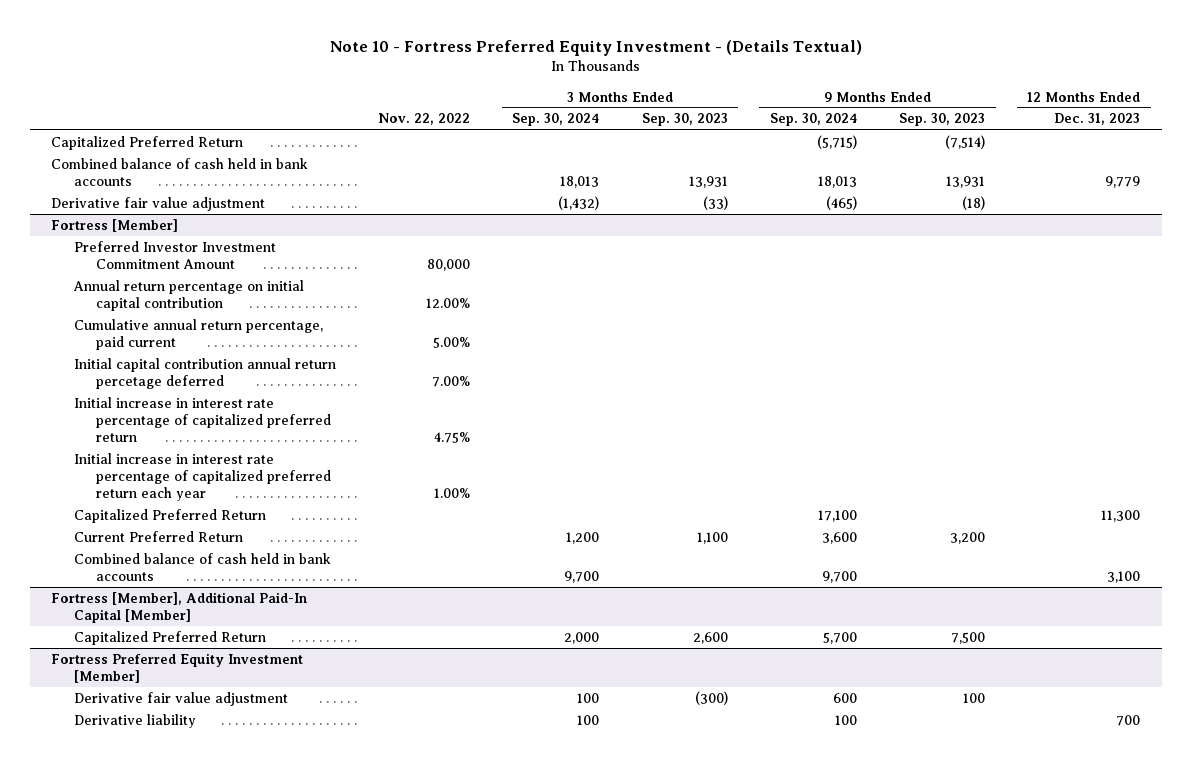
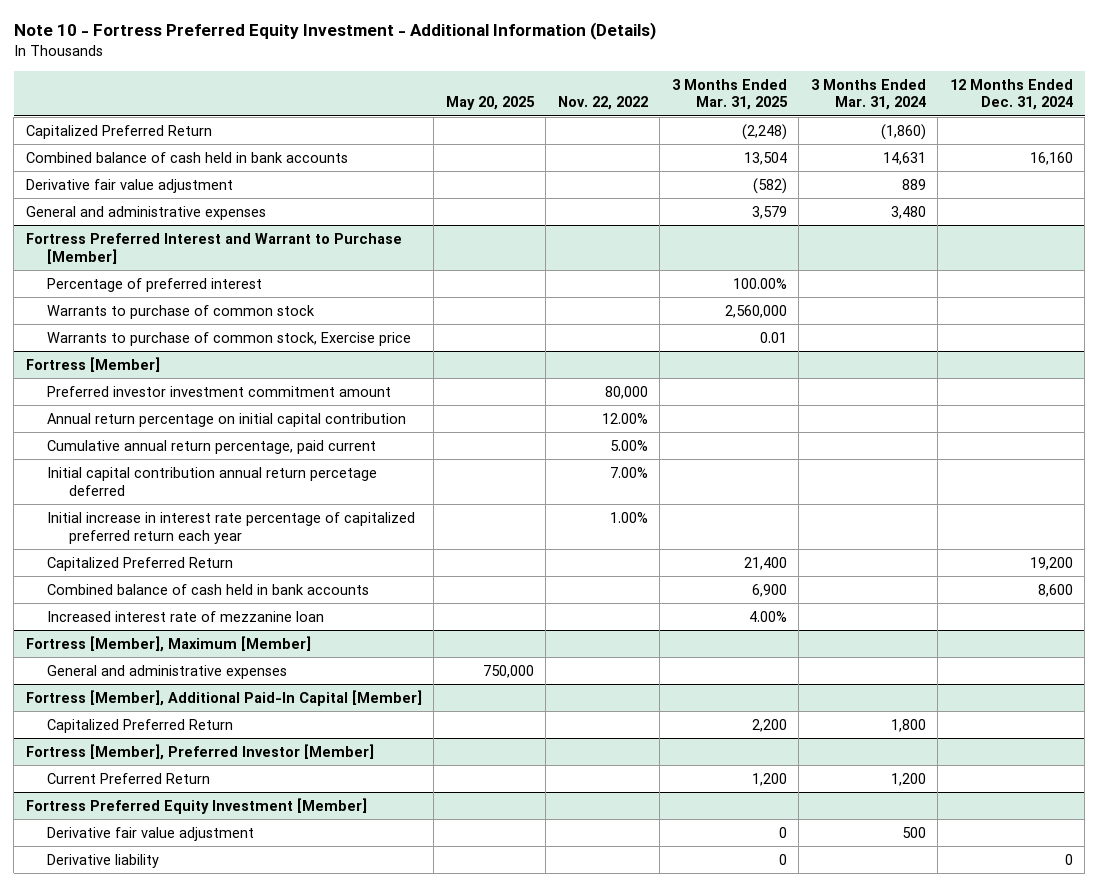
- Note 10 - Fortress Preferred Equity Investment - (Details Textual)
+ Note 10 - Fortress Preferred Equity Investment - Additional Information (Details)
- | Nov. 22, 2022 | 3 Months Ended Sep. 30, 2024 | 3 Months Ended Sep. 30, 2023 | 9 Months Ended Sep. 30, 2024 | 9 Months Ended Sep. 30, 2023 | 12 Months Ended Dec. 31, 2023
+ | May 20, 2025 | Nov. 22, 2022 | 3 Months Ended Mar. 31, 2025 | 3 Months Ended Mar. 31, 2024 | 12 Months Ended Dec. 31, 2024
+ General and administrative expenses | | | 3,579 | 3,480 |
+ Fortress Preferred Interest and Warrant to Purchase [Member]
+ Percentage of preferred interest | | | 100.00% | |
+ Warrants to purchase of common stock | | | 2,560,000 | |
+ Warrants to purchase of common stock, Exercise price | | | 0.01 | |
@ Fortress [Member]
- Preferred Investor Investment Commitment Amount | 80,000 | | | | |
+ Preferred investor investment commitment amount | | 80,000 | | |
- Initial increase in interest rate percentage of capitalized preferred return | 4.75% | | | | |
- Current Preferred Return | | 1,200 | 1,100 | 3,600 | 3,200 |
+ Increased interest rate of mezzanine loan | | | 4.00% | |
+ Fortress [Member], Maximum [Member]
+ General and administrative expenses | 750,000 | | | |
+ Fortress [Member], Preferred Investor [Member]
+ Current Preferred Return | | | 1,200 | 1,200 |

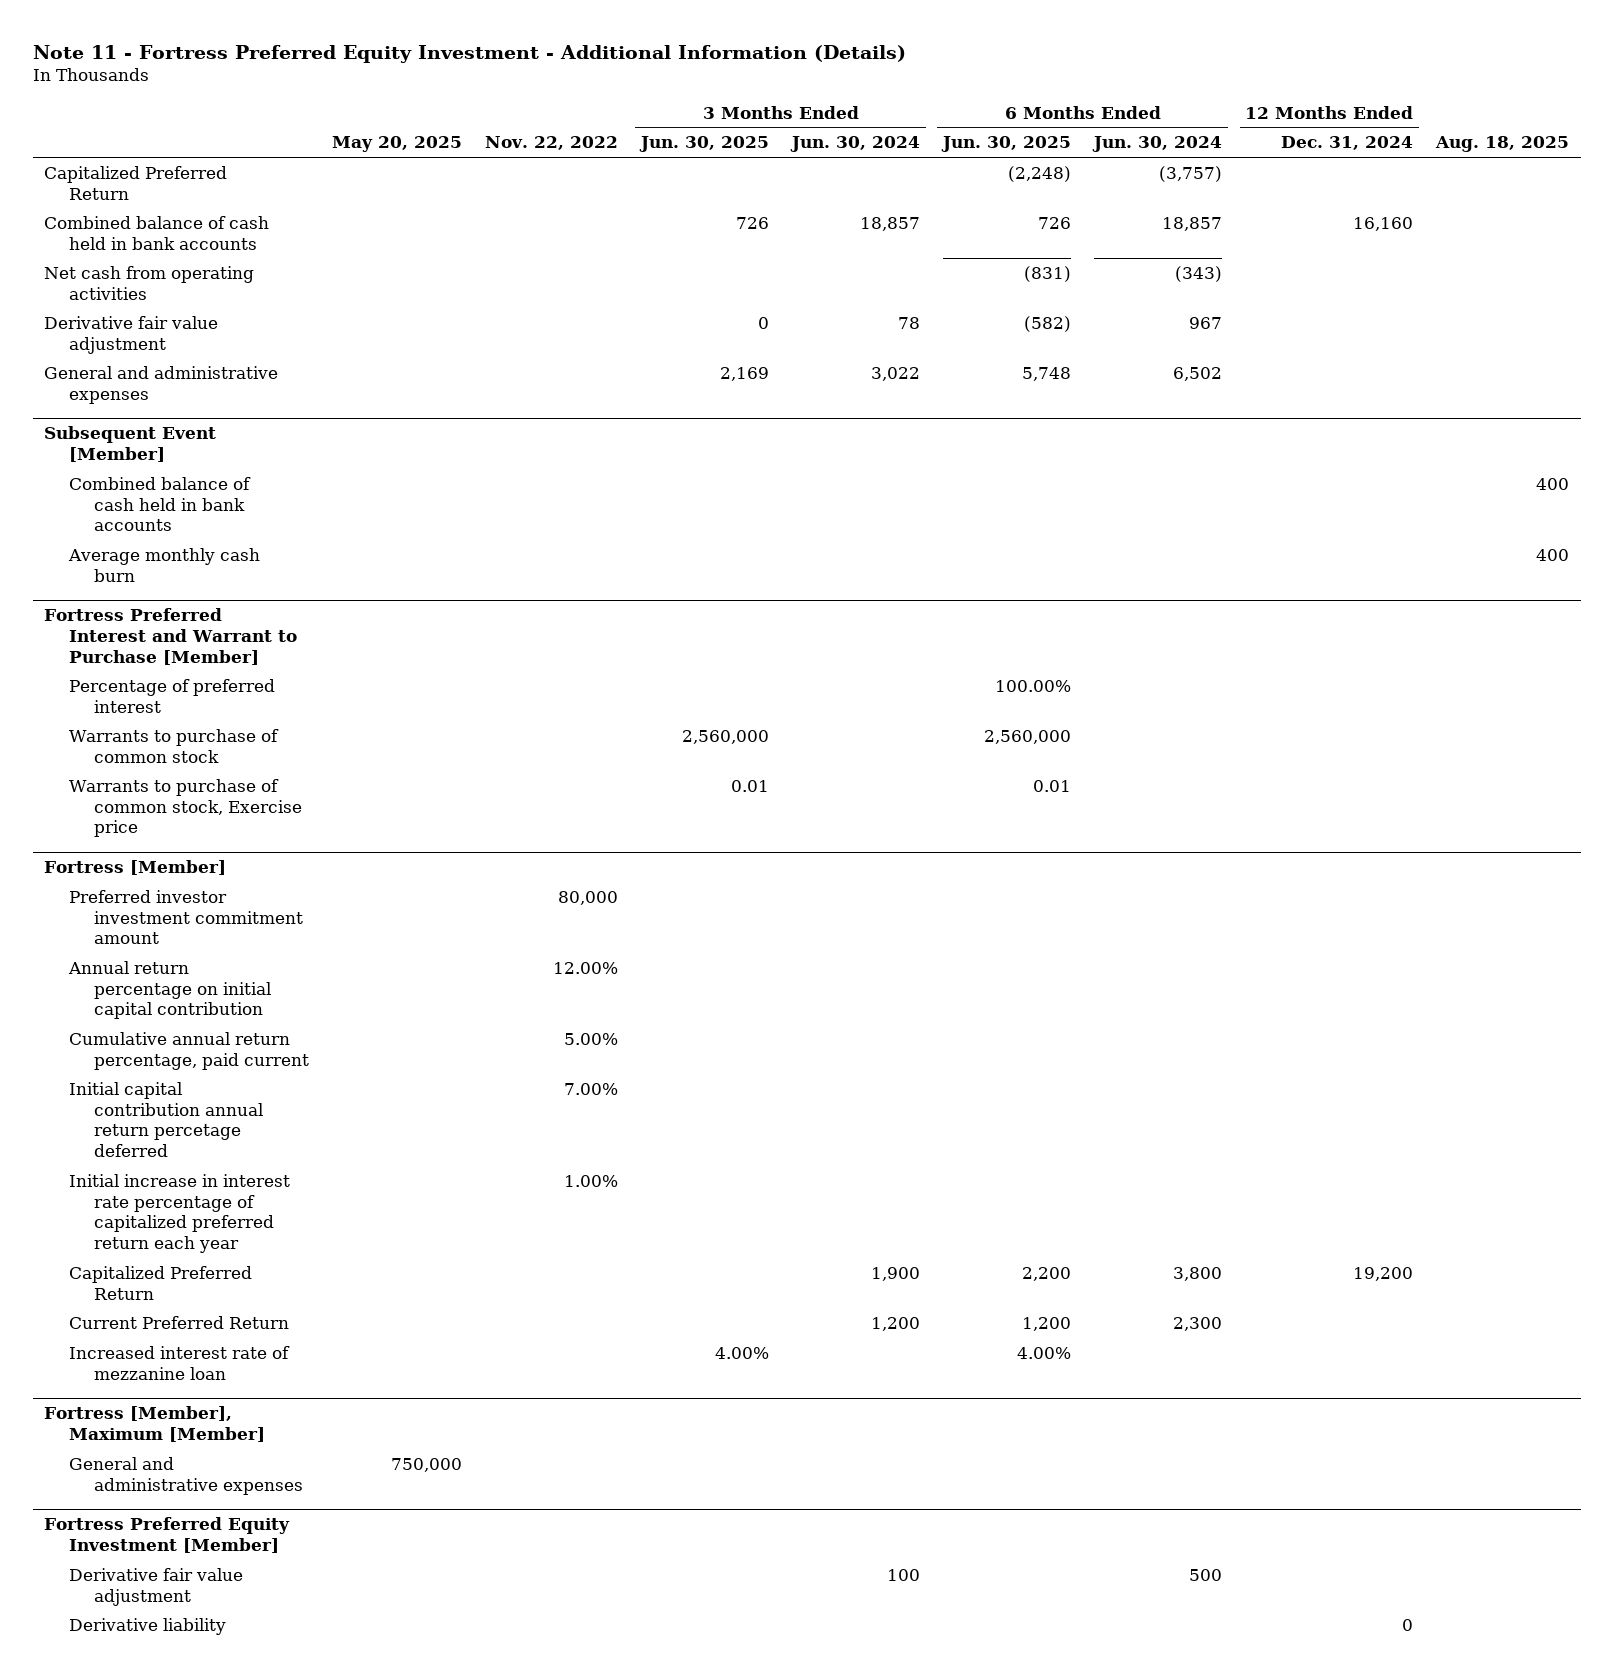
- Note 10 - Fortress Preferred Equity Investment - Additional Information (Details)
+ Note 11 - Fortress Preferred Equity Investment - Additional Information (Details)
- | May 20, 2025 | Nov. 22, 2022 | 3 Months Ended Mar. 31, 2025 | 3 Months Ended Mar. 31, 2024 | 12 Months Ended Dec. 31, 2024
+ | May 20, 2025 | Nov. 22, 2022 | 3 Months Ended Jun. 30, 2025 | 3 Months Ended Jun. 30, 2024 | 6 Months Ended Jun. 30, 2025 | 6 Months Ended Jun. 30, 2024 | 12 Months Ended Dec. 31, 2024 | Aug. 18, 2025
+ Net cash from operating activities | | | | | (831) | (343) | |
+ Subsequent Event [Member]
+ Combined balance of cash held in bank accounts | | | | | | | | 400
+ Average monthly cash burn | | | | | | | | 400
@ Fortress [Member]
- Combined balance of cash held in bank accounts | | | 6,900 | | 8,600
+ Current Preferred Return | | | | 1,200 | 1,200 | 2,300 | |
- Fortress [Member], Additional Paid-In Capital [Member]
- Capitalized Preferred Return | | | 2,200 | 1,800 |
- Fortress [Member], Preferred Investor [Member]
- Current Preferred Return | | | 1,200 | 1,200 |

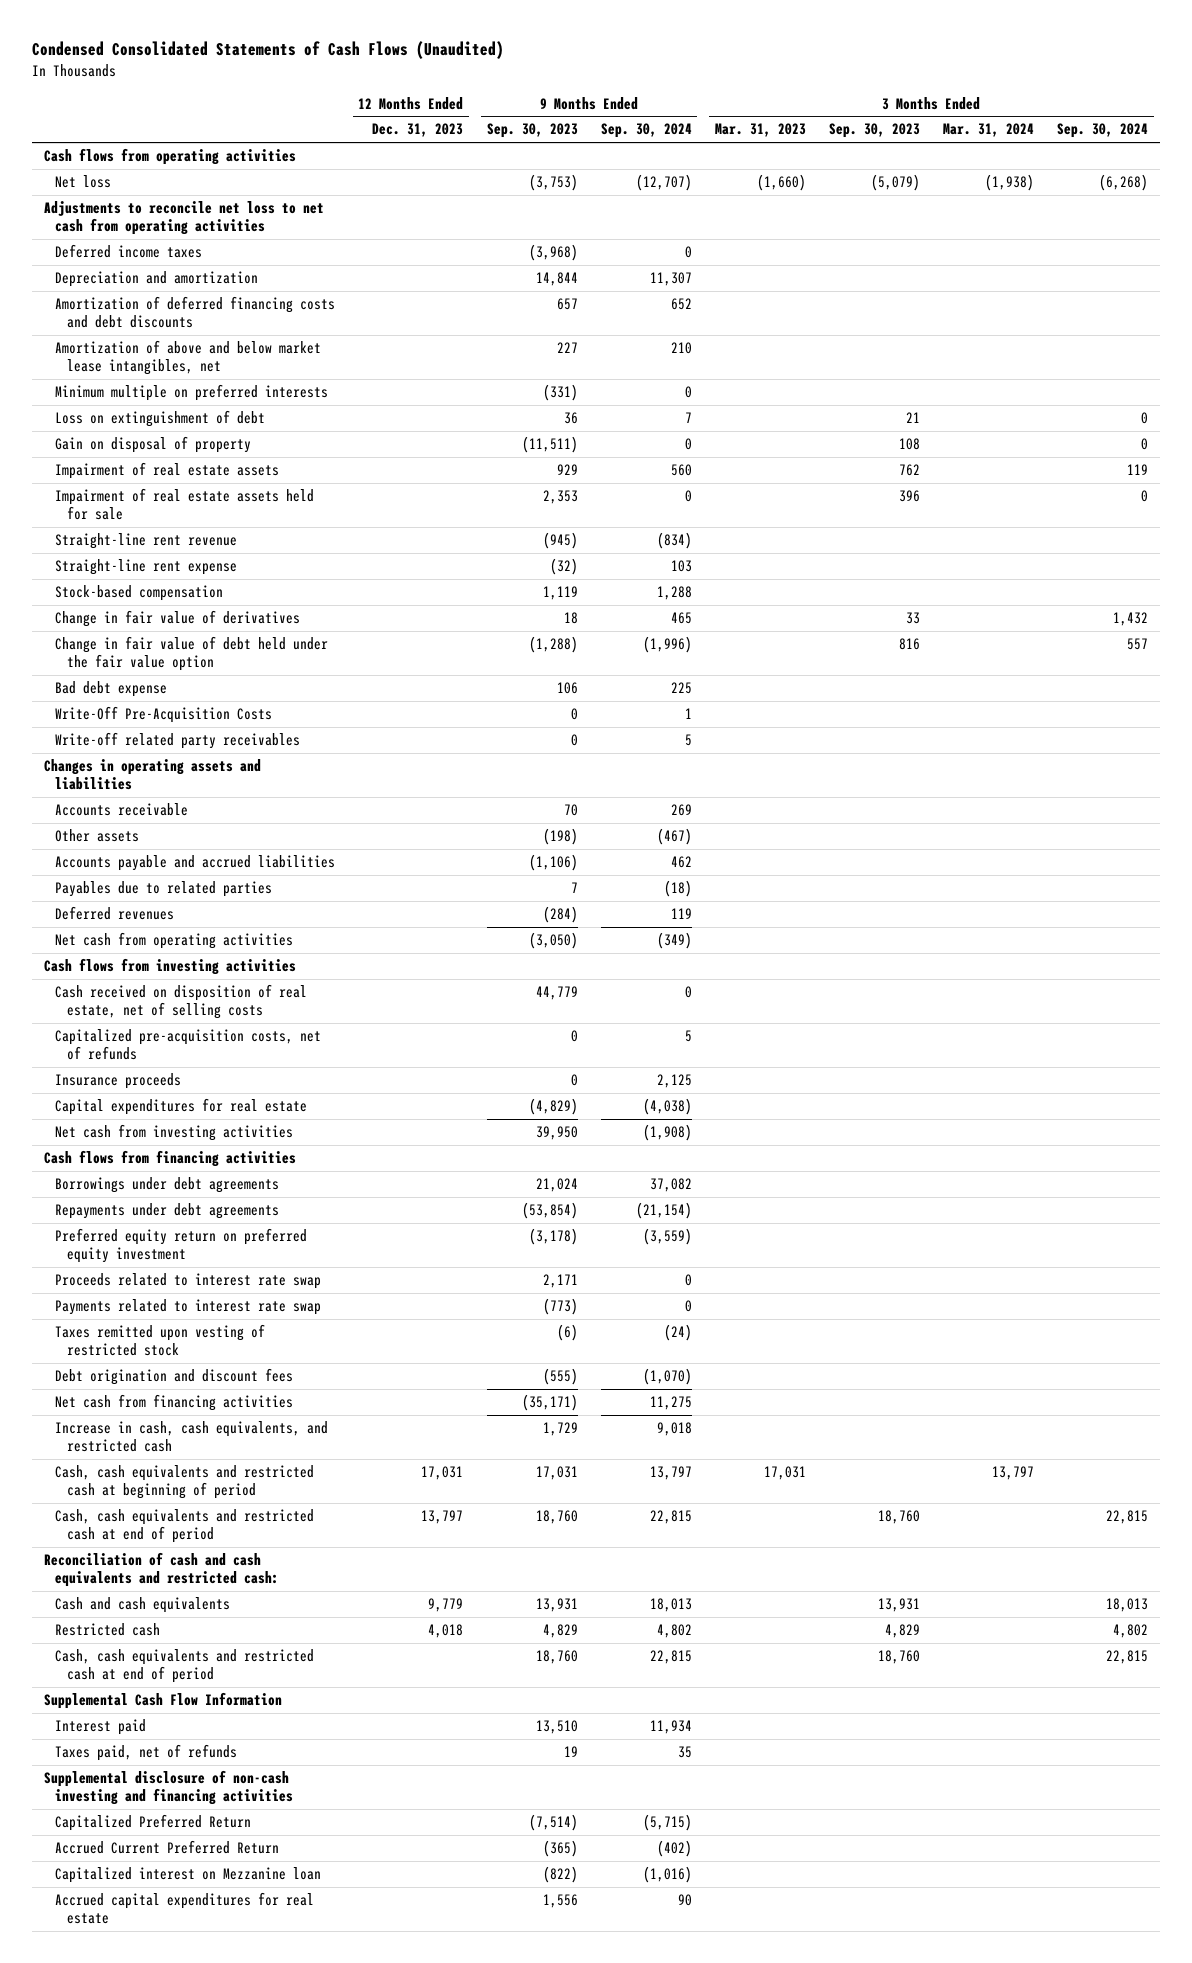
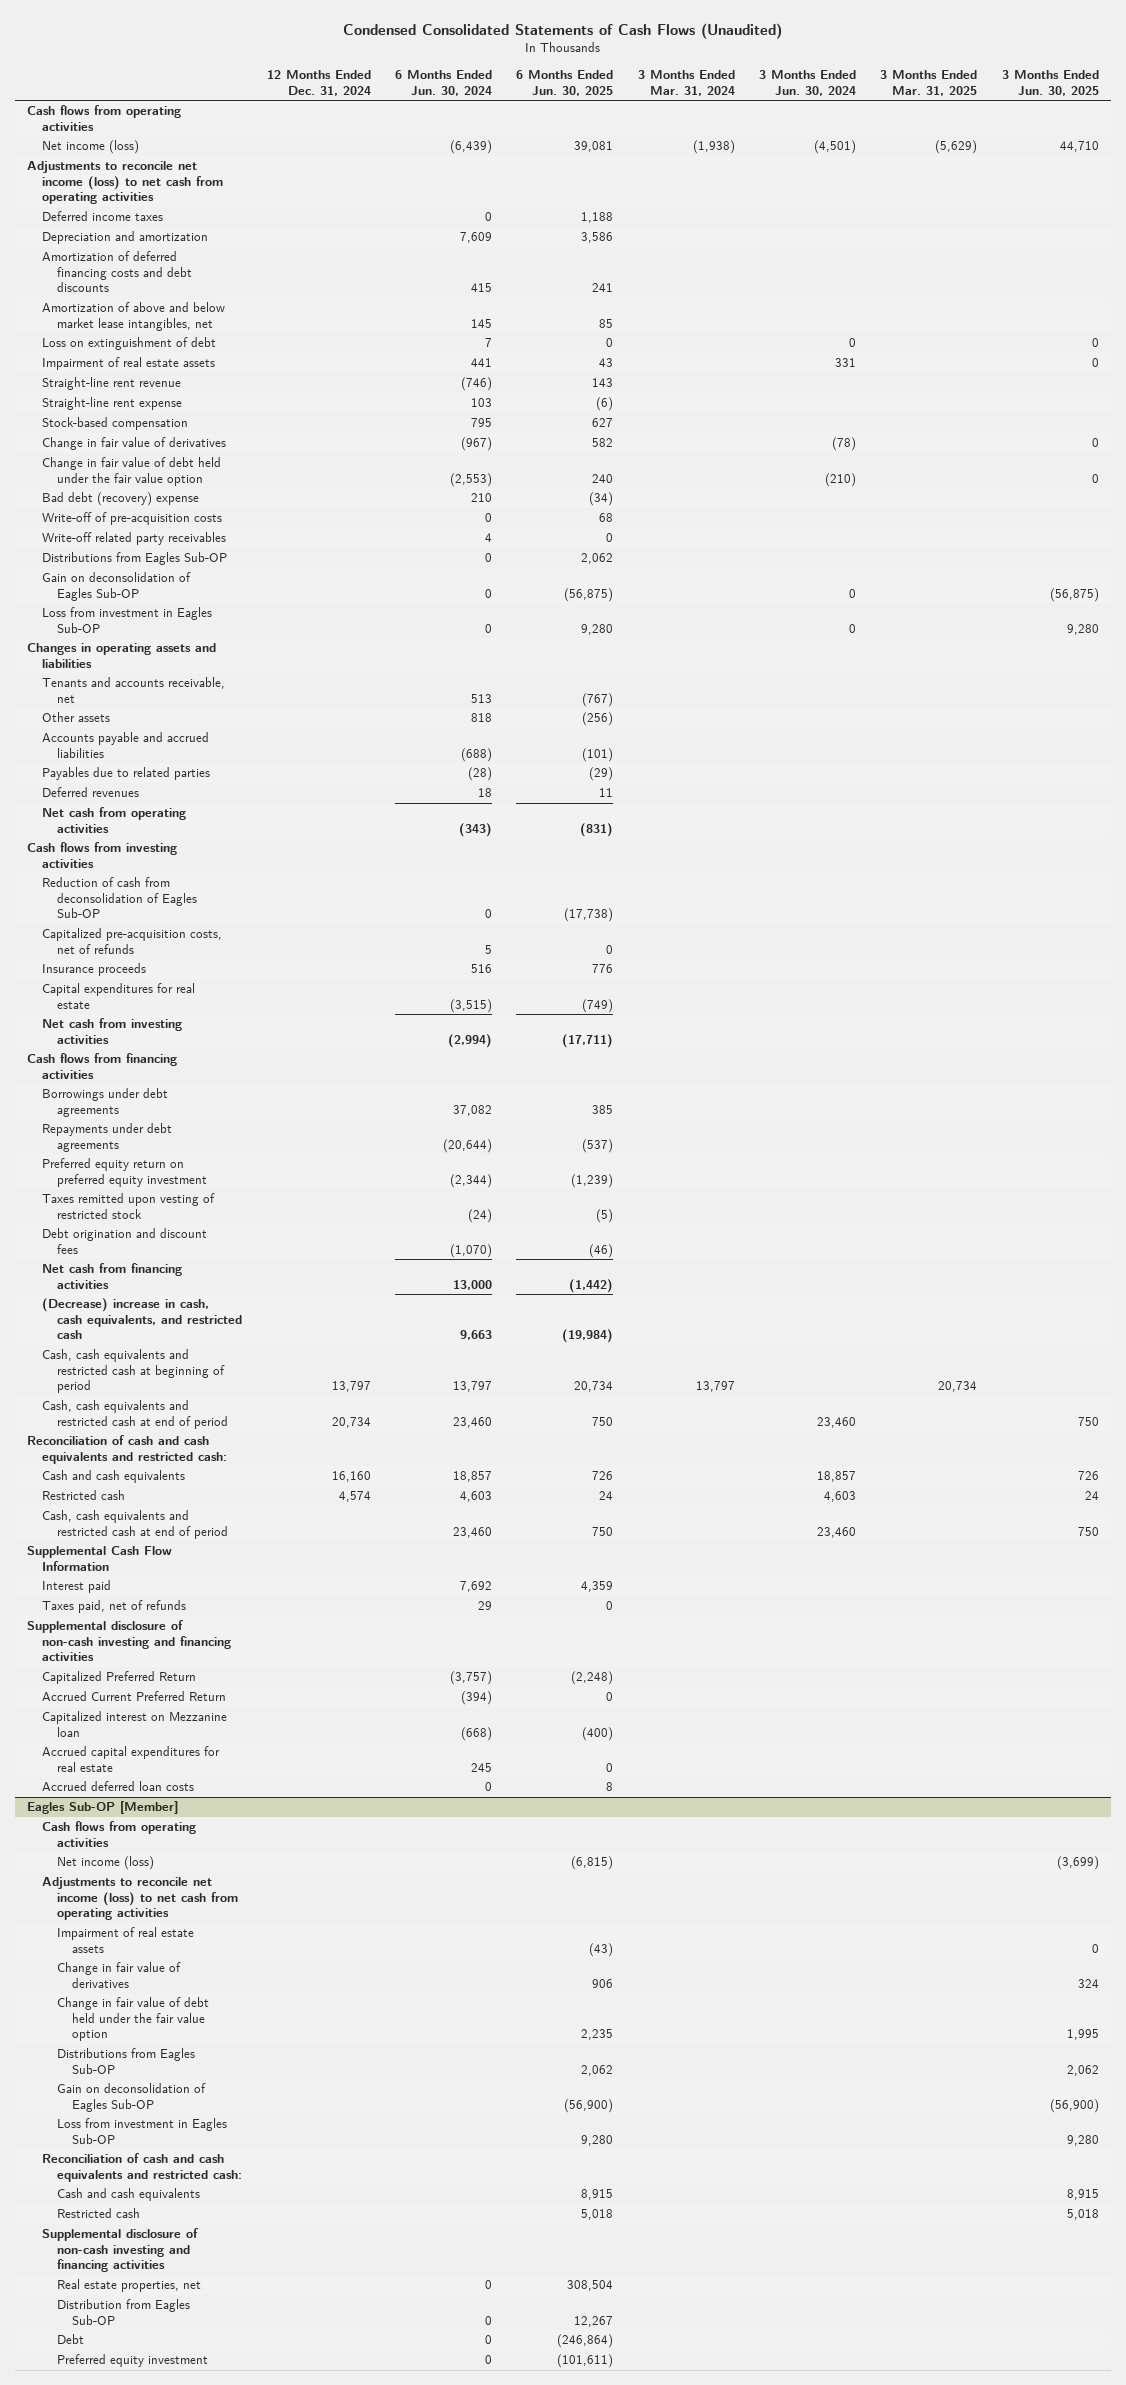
- | 12 Months Ended Dec. 31, 2023 | 9 Months Ended Sep. 30, 2023 | 9 Months Ended Sep. 30, 2024 | 3 Months Ended Mar. 31, 2023 | 3 Months Ended Sep. 30, 2023 | 3 Months Ended Mar. 31, 2024 | 3 Months Ended Sep. 30, 2024
+ | 12 Months Ended Dec. 31, 2024 | 6 Months Ended Jun. 30, 2024 | 6 Months Ended Jun. 30, 2025 | 3 Months Ended Mar. 31, 2024 | 3 Months Ended Jun. 30, 2024 | 3 Months Ended Mar. 31, 2025 | 3 Months Ended Jun. 30, 2025
- Net loss | | (3,753) | (12,707) | (1,660) | (5,079) | (1,938) | (6,268)
- Adjustments to reconcile net loss to net cash from operating activities
+ Net income (loss) | | (6,439) | 39,081 | (1,938) | (4,501) | (5,629) | 44,710
+ Adjustments to reconcile net income (loss) to net cash from operating activities
- Minimum multiple on preferred interests | | (331) | 0 | | | |
- Gain on disposal of property | | (11,511) | 0 | | 108 | | 0
- Impairment of real estate assets held for sale | | 2,353 | 0 | | 396 | | 0
- Bad debt expense | | 106 | 225 | | | |
- Write-Off Pre-Acquisition Costs | | 0 | 1 | | | |
+ Bad debt (recovery) expense | | 210 | (34) | | | |
+ Write-off of pre-acquisition costs | | 0 | 68 | | | |
+ Distributions from Eagles Sub-OP | | 0 | 2,062 | | | |
+ Gain on deconsolidation of Eagles Sub-OP | | 0 | (56,875) | | 0 | | (56,875)
+ Loss from investment in Eagles Sub-OP | | 0 | 9,280 | | 0 | | 9,280
- Accounts receivable | | 70 | 269 | | | |
+ Tenants and accounts receivable, net | | 513 | (767) | | | |
- Cash received on disposition of real estate, net of selling costs | | 44,779 | 0 | | | |
+ Reduction of cash from deconsolidation of Eagles Sub-OP | | 0 | (17,738) | | | |
- Proceeds related to interest rate swap | | 2,171 | 0 | | | |
- Payments related to interest rate swap | | (773) | 0 | | | |
- Increase in cash, cash equivalents, and restricted cash | | 1,729 | 9,018 | | | |
+ (Decrease) increase in cash, cash equivalents, and restricted cash | | 9,663 | (19,984) | | | |
+ Accrued deferred loan costs | | 0 | 8 | | | |
+ Eagles Sub-OP [Member]
+ Cash flows from operating activities
+ Net income (loss) | | | (6,815) | | | | (3,699)
+ Adjustments to reconcile net income (loss) to net cash from operating activities
+ Impairment of real estate assets | | | (43) | | | | 0
+ Change in fair value of derivatives | | | 906 | | | | 324
+ Change in fair value of debt held under the fair value option | | | 2,235 | | | | 1,995
+ Distributions from Eagles Sub-OP | | | 2,062 | | | | 2,062
+ Gain on deconsolidation of Eagles Sub-OP | | | (56,900) | | | | (56,900)
+ Loss from investment in Eagles Sub-OP | | | 9,280 | | | | 9,280
+ Reconciliation of cash and cash equivalents and restricted cash:
+ Cash and cash equivalents | | | 8,915 | | | | 8,915
+ Restricted cash | | | 5,018 | | | | 5,018
+ Supplemental disclosure of non-cash investing and financing activities
+ Real estate properties, net | | 0 | 308,504 | | | |
+ Distribution from Eagles Sub-OP | | 0 | 12,267 | | | |
+ Debt | | 0 | (246,864) | | | |
+ Preferred equity investment | | 0 | (101,611) | | | |

